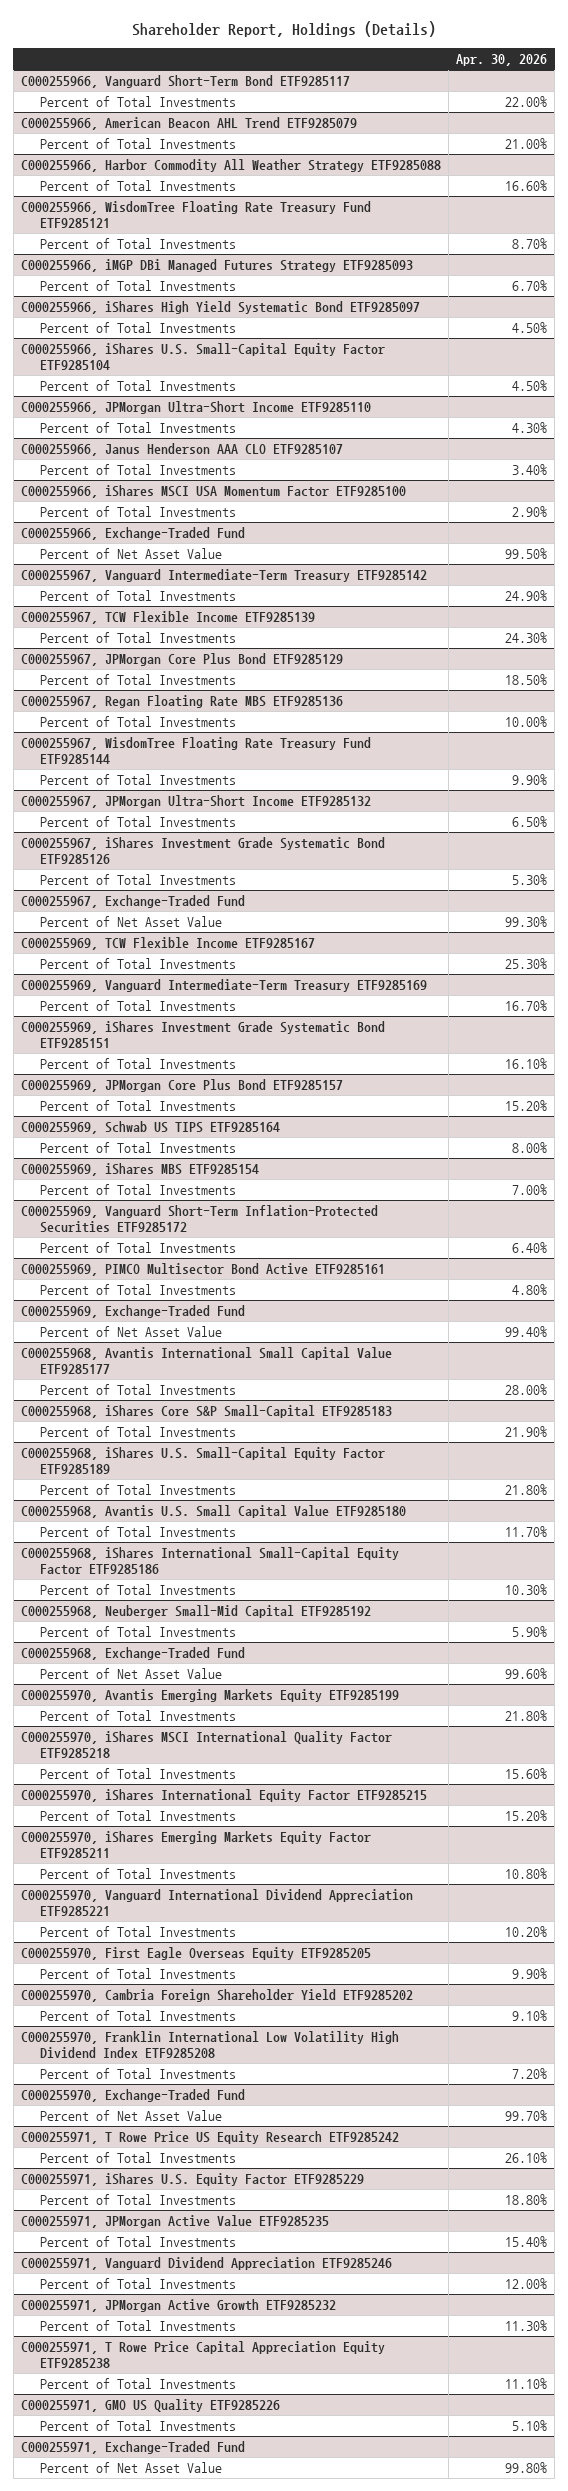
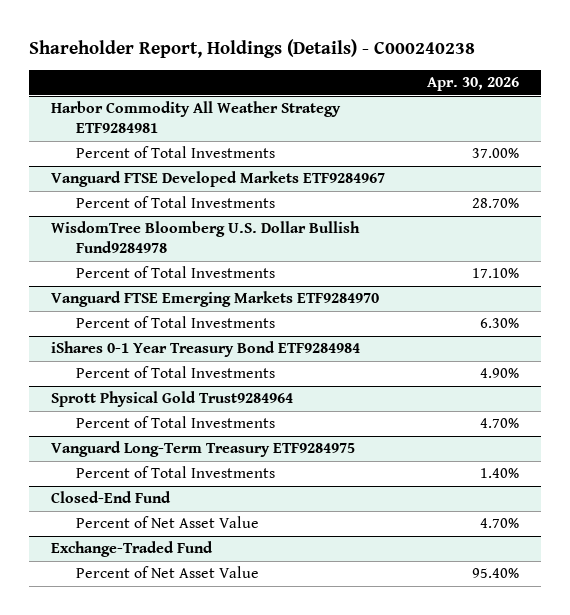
- Shareholder Report, Holdings (Details)
+ Shareholder Report, Holdings (Details) - C000240238
- C000255966, Vanguard Short-Term Bond ETF9285117
- Percent of Total Investments | 22.00%
- C000255966, American Beacon AHL Trend ETF9285079
- Percent of Total Investments | 21.00%
- C000255966, Harbor Commodity All Weather Strategy ETF9285088
- Percent of Total Investments | 16.60%
- C000255966, WisdomTree Floating Rate Treasury Fund ETF9285121
- Percent of Total Investments | 8.70%
- C000255966, iMGP DBi Managed Futures Strategy ETF9285093
- Percent of Total Investments | 6.70%
- C000255966, iShares High Yield Systematic Bond ETF9285097
- Percent of Total Investments | 4.50%
- C000255966, iShares U.S. Small-Capital Equity Factor ETF9285104
- Percent of Total Investments | 4.50%
- C000255966, JPMorgan Ultra-Short Income ETF9285110
- Percent of Total Investments | 4.30%
- C000255966, Janus Henderson AAA CLO ETF9285107
- Percent of Total Investments | 3.40%
- C000255966, iShares MSCI USA Momentum Factor ETF9285100
- Percent of Total Investments | 2.90%
- C000255966, Exchange-Traded Fund
- Percent of Net Asset Value | 99.50%
- C000255967, Vanguard Intermediate-Term Treasury ETF9285142
- Percent of Total Investments | 24.90%
- C000255967, TCW Flexible Income ETF9285139
- Percent of Total Investments | 24.30%
- C000255967, JPMorgan Core Plus Bond ETF9285129
- Percent of Total Investments | 18.50%
- C000255967, Regan Floating Rate MBS ETF9285136
- Percent of Total Investments | 10.00%
- C000255967, WisdomTree Floating Rate Treasury Fund ETF9285144
- Percent of Total Investments | 9.90%
- C000255967, JPMorgan Ultra-Short Income ETF9285132
- Percent of Total Investments | 6.50%
- C000255967, iShares Investment Grade Systematic Bond ETF9285126
- Percent of Total Investments | 5.30%
- C000255967, Exchange-Traded Fund
- Percent of Net Asset Value | 99.30%
- C000255969, TCW Flexible Income ETF9285167
- Percent of Total Investments | 25.30%
- C000255969, Vanguard Intermediate-Term Treasury ETF9285169
- Percent of Total Investments | 16.70%
- C000255969, iShares Investment Grade Systematic Bond ETF9285151
- Percent of Total Investments | 16.10%
- C000255969, JPMorgan Core Plus Bond ETF9285157
- Percent of Total Investments | 15.20%
- C000255969, Schwab US TIPS ETF9285164
- Percent of Total Investments | 8.00%
- C000255969, iShares MBS ETF9285154
- Percent of Total Investments | 7.00%
- C000255969, Vanguard Short-Term Inflation-Protected Securities ETF9285172
- Percent of Total Investments | 6.40%
- C000255969, PIMCO Multisector Bond Active ETF9285161
- Percent of Total Investments | 4.80%
- C000255969, Exchange-Traded Fund
- Percent of Net Asset Value | 99.40%
- C000255968, Avantis International Small Capital Value ETF9285177
- Percent of Total Investments | 28.00%
- C000255968, iShares Core S&P Small-Capital ETF9285183
- Percent of Total Investments | 21.90%
- C000255968, iShares U.S. Small-Capital Equity Factor ETF9285189
- Percent of Total Investments | 21.80%
- C000255968, Avantis U.S. Small Capital Value ETF9285180
- Percent of Total Investments | 11.70%
- C000255968, iShares International Small-Capital Equity Factor ETF9285186
- Percent of Total Investments | 10.30%
- C000255968, Neuberger Small-Mid Capital ETF9285192
- Percent of Total Investments | 5.90%
- C000255968, Exchange-Traded Fund
- Percent of Net Asset Value | 99.60%
- C000255970, Avantis Emerging Markets Equity ETF9285199
- Percent of Total Investments | 21.80%
- C000255970, iShares MSCI International Quality Factor ETF9285218
- Percent of Total Investments | 15.60%
- C000255970, iShares International Equity Factor ETF9285215
- Percent of Total Investments | 15.20%
- C000255970, iShares Emerging Markets Equity Factor ETF9285211
- Percent of Total Investments | 10.80%
- C000255970, Vanguard International Dividend Appreciation ETF9285221
- Percent of Total Investments | 10.20%
- C000255970, First Eagle Overseas Equity ETF9285205
- Percent of Total Investments | 9.90%
- C000255970, Cambria Foreign Shareholder Yield ETF9285202
- Percent of Total Investments | 9.10%
- C000255970, Franklin International Low Volatility High Dividend Index ETF9285208
- Percent of Total Investments | 7.20%
- C000255970, Exchange-Traded Fund
- Percent of Net Asset Value | 99.70%
- C000255971, T Rowe Price US Equity Research ETF9285242
- Percent of Total Investments | 26.10%
- C000255971, iShares U.S. Equity Factor ETF9285229
- Percent of Total Investments | 18.80%
- C000255971, JPMorgan Active Value ETF9285235
- Percent of Total Investments | 15.40%
- C000255971, Vanguard Dividend Appreciation ETF9285246
- Percent of Total Investments | 12.00%
- C000255971, JPMorgan Active Growth ETF9285232
- Percent of Total Investments | 11.30%
- C000255971, T Rowe Price Capital Appreciation Equity ETF9285238
- Percent of Total Investments | 11.10%
- C000255971, GMO US Quality ETF9285226
- Percent of Total Investments | 5.10%
- C000255971, Exchange-Traded Fund
- Percent of Net Asset Value | 99.80%
+ Harbor Commodity All Weather Strategy ETF9284981
+ Percent of Total Investments | 37.00%
+ Vanguard FTSE Developed Markets ETF9284967
+ Percent of Total Investments | 28.70%
+ WisdomTree Bloomberg U.S. Dollar Bullish Fund9284978
+ Percent of Total Investments | 17.10%
+ Vanguard FTSE Emerging Markets ETF9284970
+ Percent of Total Investments | 6.30%
+ iShares 0-1 Year Treasury Bond ETF9284984
+ Percent of Total Investments | 4.90%
+ Sprott Physical Gold Trust9284964
+ Percent of Total Investments | 4.70%
+ Vanguard Long-Term Treasury ETF9284975
+ Percent of Total Investments | 1.40%
+ Closed-End Fund
+ Percent of Net Asset Value | 4.70%
+ Exchange-Traded Fund
+ Percent of Net Asset Value | 95.40%

